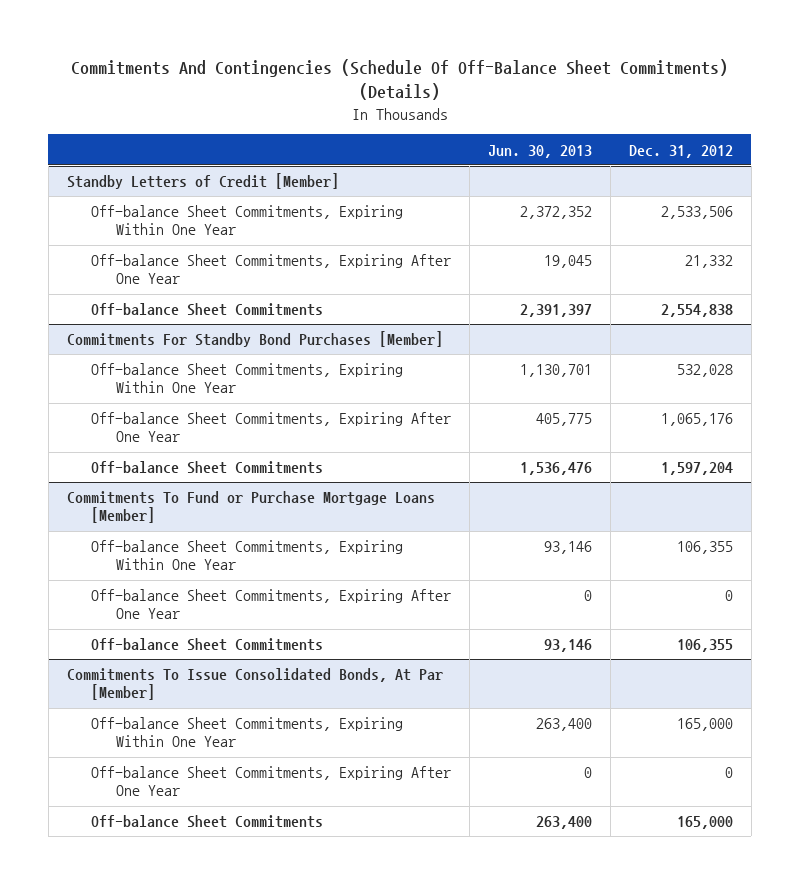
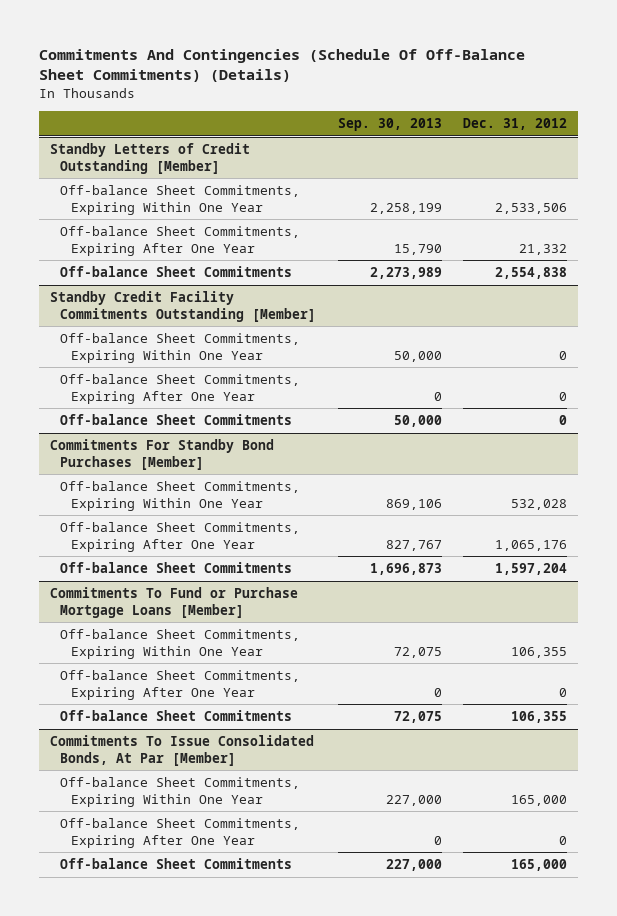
- | Jun. 30, 2013 | Dec. 31, 2012
+ | Sep. 30, 2013 | Dec. 31, 2012
- Standby Letters of Credit [Member]
+ Standby Letters of Credit Outstanding [Member]
+ Standby Credit Facility Commitments Outstanding [Member]
+ Off-balance Sheet Commitments, Expiring Within One Year | 50,000 | 0
+ Off-balance Sheet Commitments, Expiring After One Year | 0 | 0
+ Off-balance Sheet Commitments | 50,000 | 0

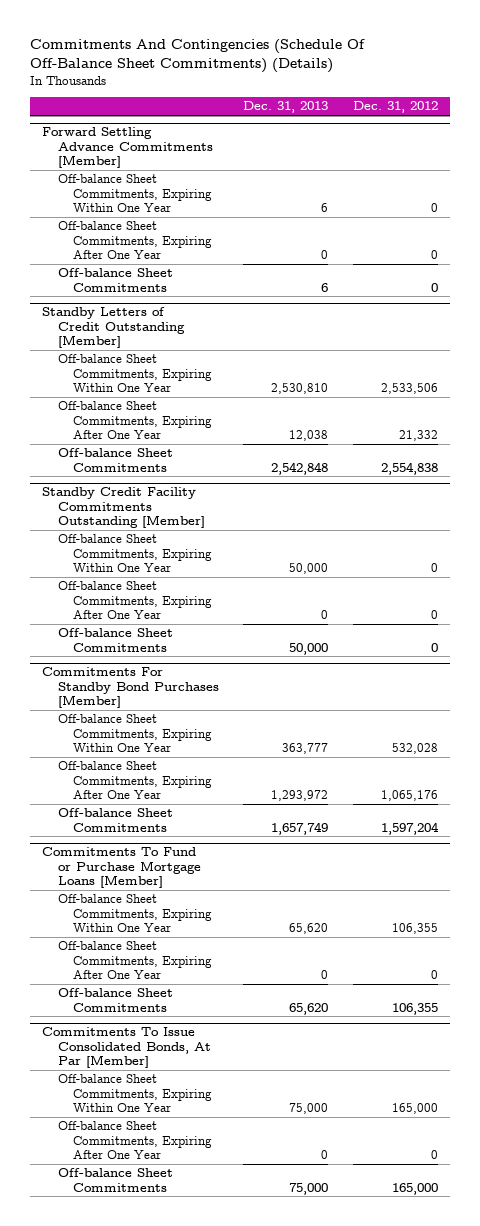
- | Sep. 30, 2013 | Dec. 31, 2012
+ | Dec. 31, 2013 | Dec. 31, 2012
+ Forward Settling Advance Commitments [Member]
+ Off-balance Sheet Commitments, Expiring Within One Year | 6 | 0
+ Off-balance Sheet Commitments, Expiring After One Year | 0 | 0
+ Off-balance Sheet Commitments | 6 | 0

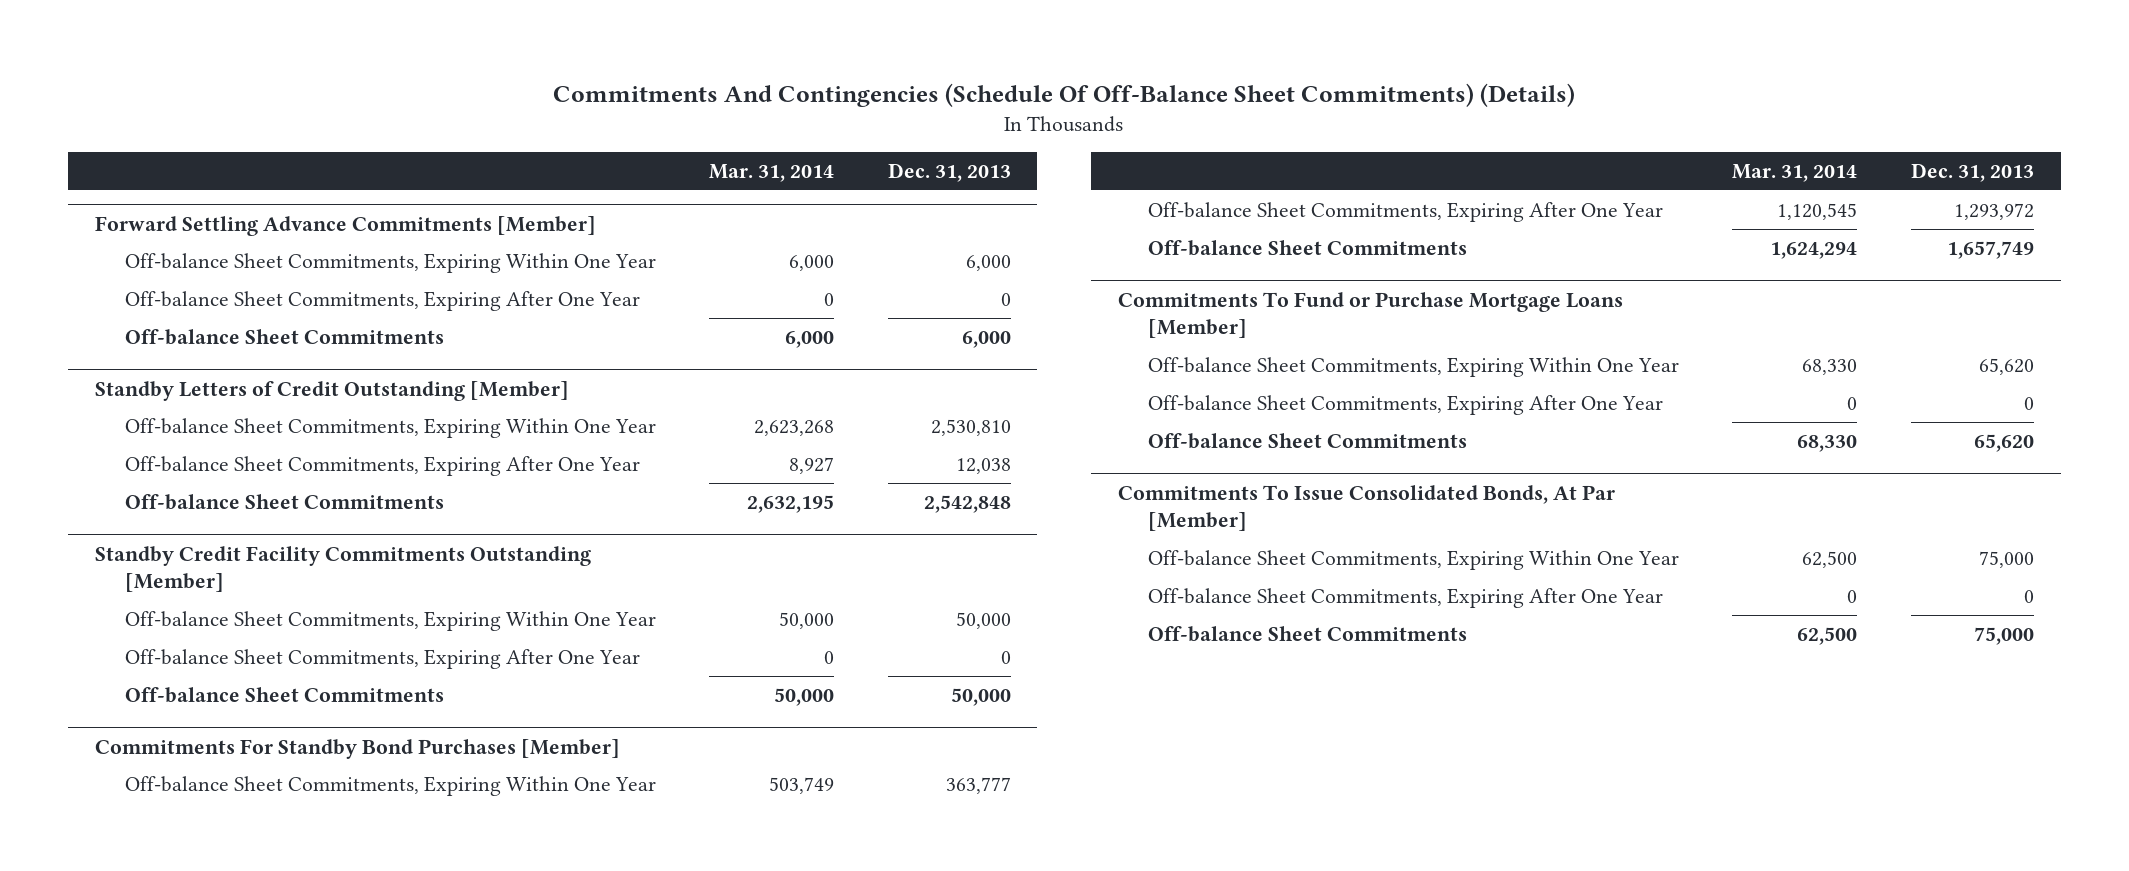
- | Dec. 31, 2013 | Dec. 31, 2012
+ | Mar. 31, 2014 | Dec. 31, 2013
@ Forward Settling Advance Commitments [Member]
- Off-balance Sheet Commitments, Expiring Within One Year | 6 | 0
+ Off-balance Sheet Commitments, Expiring Within One Year | 6,000 | 6,000
- Off-balance Sheet Commitments | 6 | 0
+ Off-balance Sheet Commitments | 6,000 | 6,000

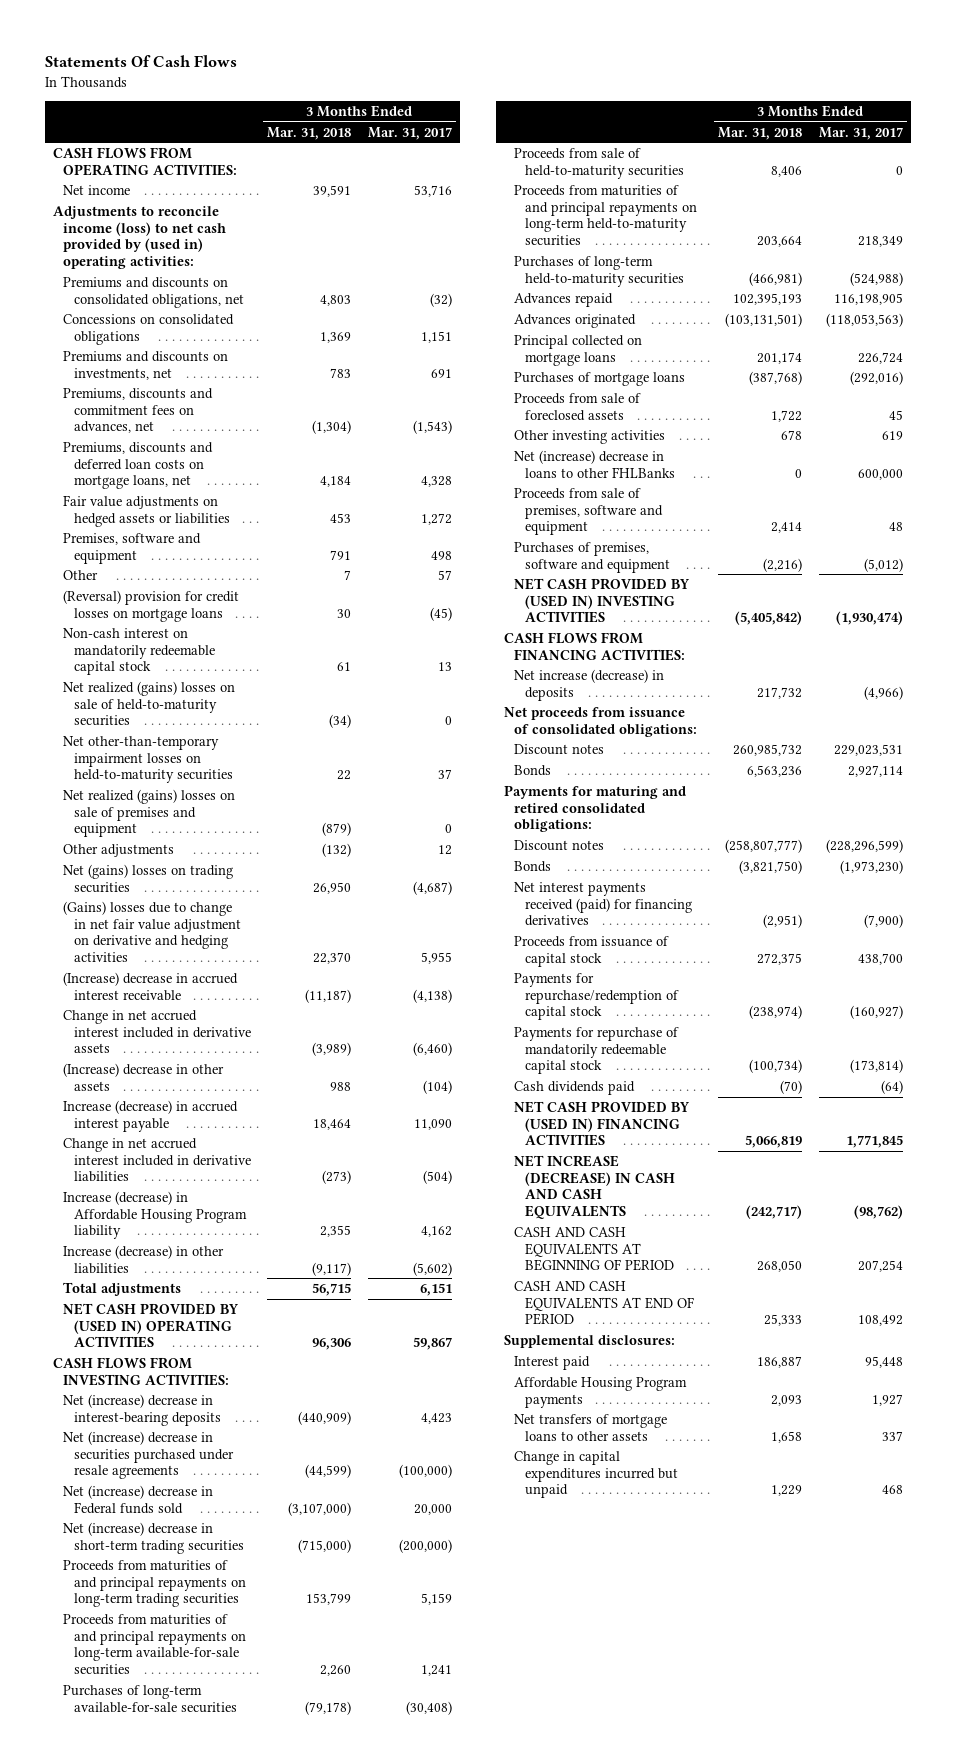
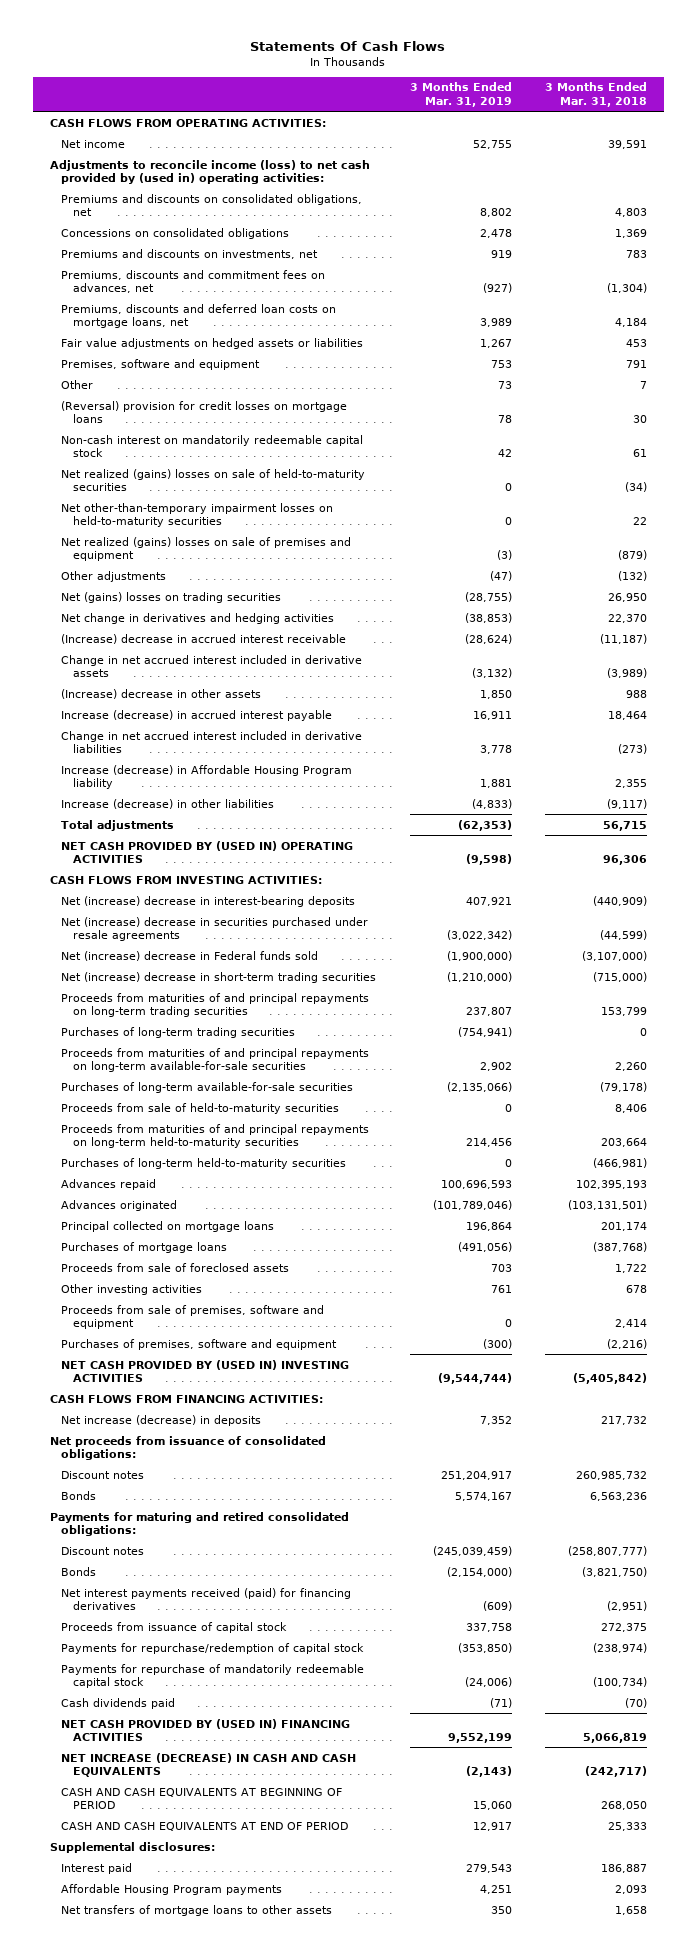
- | 3 Months Ended Mar. 31, 2018 | 3 Months Ended Mar. 31, 2017
+ | 3 Months Ended Mar. 31, 2019 | 3 Months Ended Mar. 31, 2018
- (Gains) losses due to change in net fair value adjustment on derivative and hedging activities | 22,370 | 5,955
+ Net change in derivatives and hedging activities | (38,853) | 22,370
+ Purchases of long-term trading securities | (754,941) | 0
- Net (increase) decrease in loans to other FHLBanks | 0 | 600,000
- Change in capital expenditures incurred but unpaid | 1,229 | 468

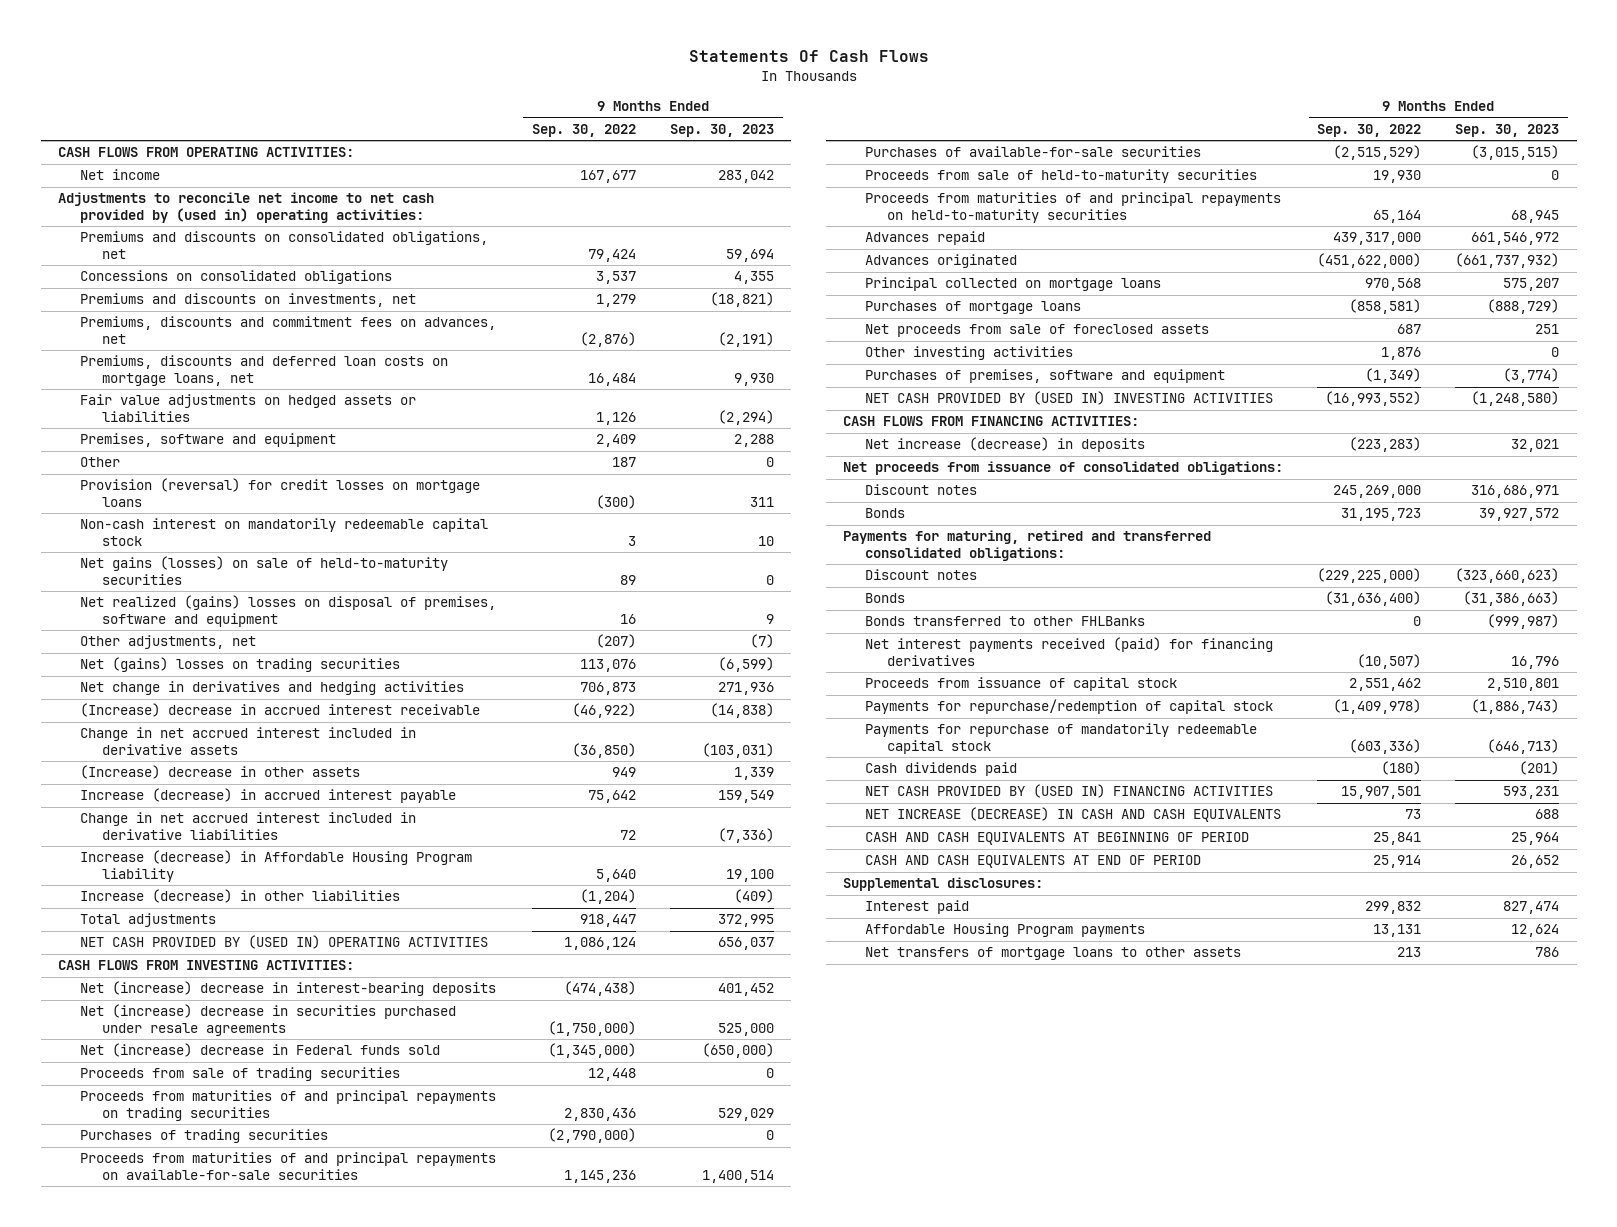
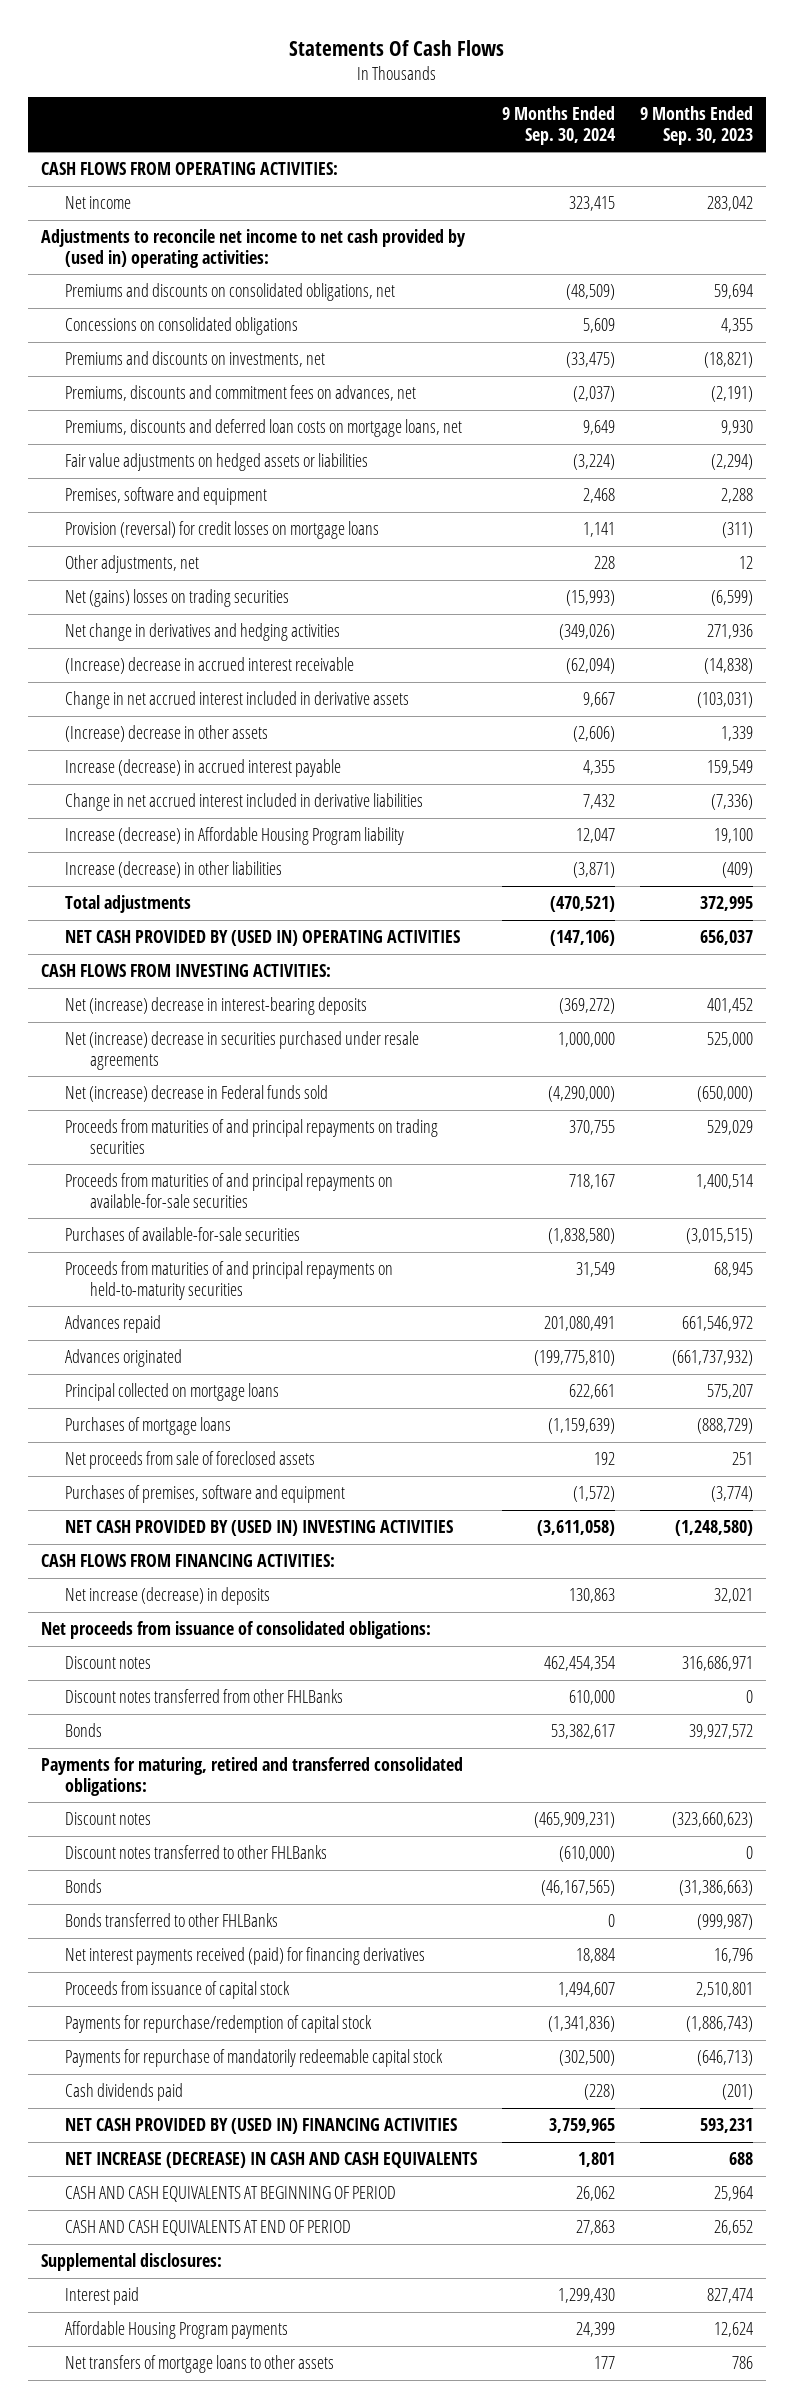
- | 9 Months Ended Sep. 30, 2022 | 9 Months Ended Sep. 30, 2023
+ | 9 Months Ended Sep. 30, 2024 | 9 Months Ended Sep. 30, 2023
- Other | 187 | 0
- Provision (reversal) for credit losses on mortgage loans | (300) | 311
- Non-cash interest on mandatorily redeemable capital stock | 3 | 10
- Net gains (losses) on sale of held-to-maturity securities | 89 | 0
- Net realized (gains) losses on disposal of premises, software and equipment | 16 | 9
- Other adjustments, net | (207) | (7)
+ Provision (reversal) for credit losses on mortgage loans | 1,141 | (311)
+ Other adjustments, net | 228 | 12
- Proceeds from sale of trading securities | 12,448 | 0
- Purchases of trading securities | (2,790,000) | 0
- Proceeds from sale of held-to-maturity securities | 19,930 | 0
- Other investing activities | 1,876 | 0
+ Discount notes transferred from other FHLBanks | 610,000 | 0
+ Discount notes transferred to other FHLBanks | (610,000) | 0

